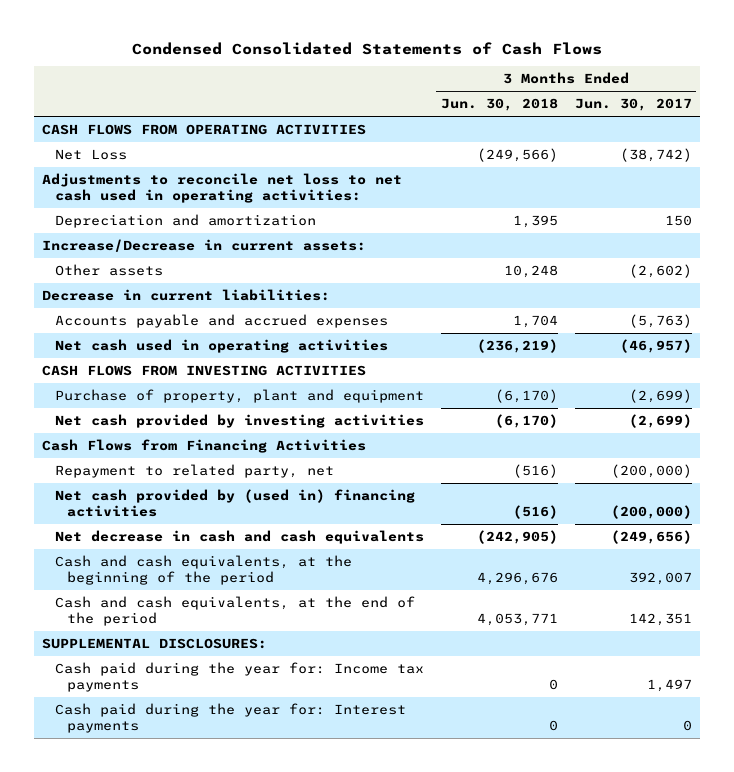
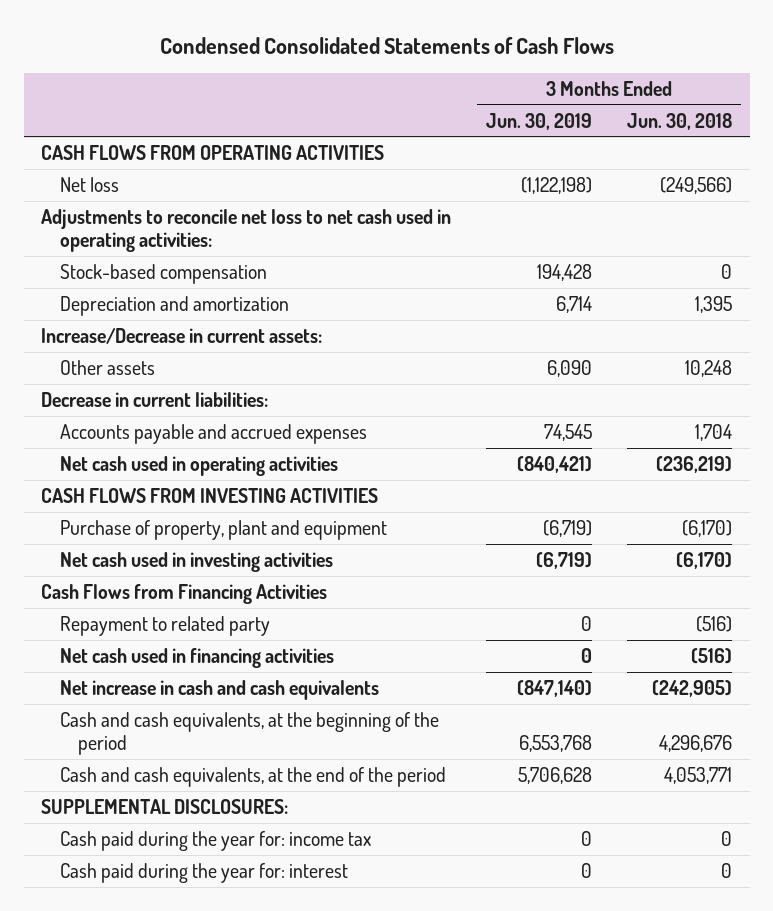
- | 3 Months Ended Jun. 30, 2018 | 3 Months Ended Jun. 30, 2017
+ | 3 Months Ended Jun. 30, 2019 | 3 Months Ended Jun. 30, 2018
- Net Loss | (249,566) | (38,742)
+ Net loss | (1,122,198) | (249,566)
+ Stock-based compensation | 194,428 | 0
- Net cash provided by investing activities | (6,170) | (2,699)
+ Net cash used in investing activities | (6,719) | (6,170)
- Repayment to related party, net | (516) | (200,000)
- Net cash provided by (used in) financing activities | (516) | (200,000)
- Net decrease in cash and cash equivalents | (242,905) | (249,656)
+ Repayment to related party | 0 | (516)
+ Net cash used in financing activities | 0 | (516)
+ Net increase in cash and cash equivalents | (847,140) | (242,905)
- Cash paid during the year for: Income tax payments | 0 | 1,497
- Cash paid during the year for: Interest payments | 0 | 0
+ Cash paid during the year for: income tax | 0 | 0
+ Cash paid during the year for: interest | 0 | 0

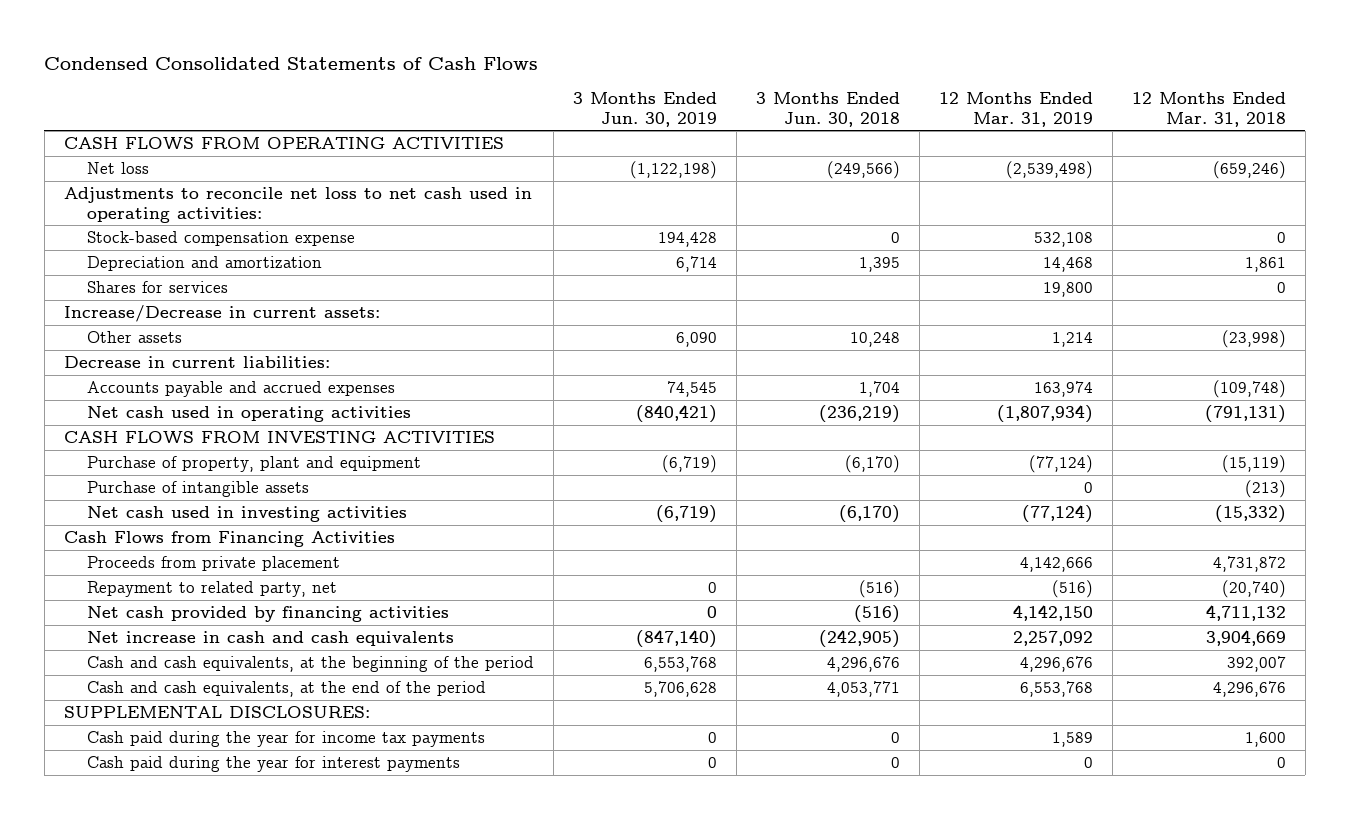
- | 3 Months Ended Jun. 30, 2019 | 3 Months Ended Jun. 30, 2018
+ | 3 Months Ended Jun. 30, 2019 | 3 Months Ended Jun. 30, 2018 | 12 Months Ended Mar. 31, 2019 | 12 Months Ended Mar. 31, 2018
- Stock-based compensation | 194,428 | 0
+ Stock-based compensation expense | 194,428 | 0 | 532,108 | 0
+ Shares for services | | | 19,800 | 0
+ Purchase of intangible assets | | | 0 | (213)
- Repayment to related party | 0 | (516)
- Net cash used in financing activities | 0 | (516)
+ Proceeds from private placement | | | 4,142,666 | 4,731,872
+ Repayment to related party, net | 0 | (516) | (516) | (20,740)
+ Net cash provided by financing activities | 0 | (516) | 4,142,150 | 4,711,132
- Cash paid during the year for: income tax | 0 | 0
- Cash paid during the year for: interest | 0 | 0
+ Cash paid during the year for income tax payments | 0 | 0 | 1,589 | 1,600
+ Cash paid during the year for interest payments | 0 | 0 | 0 | 0

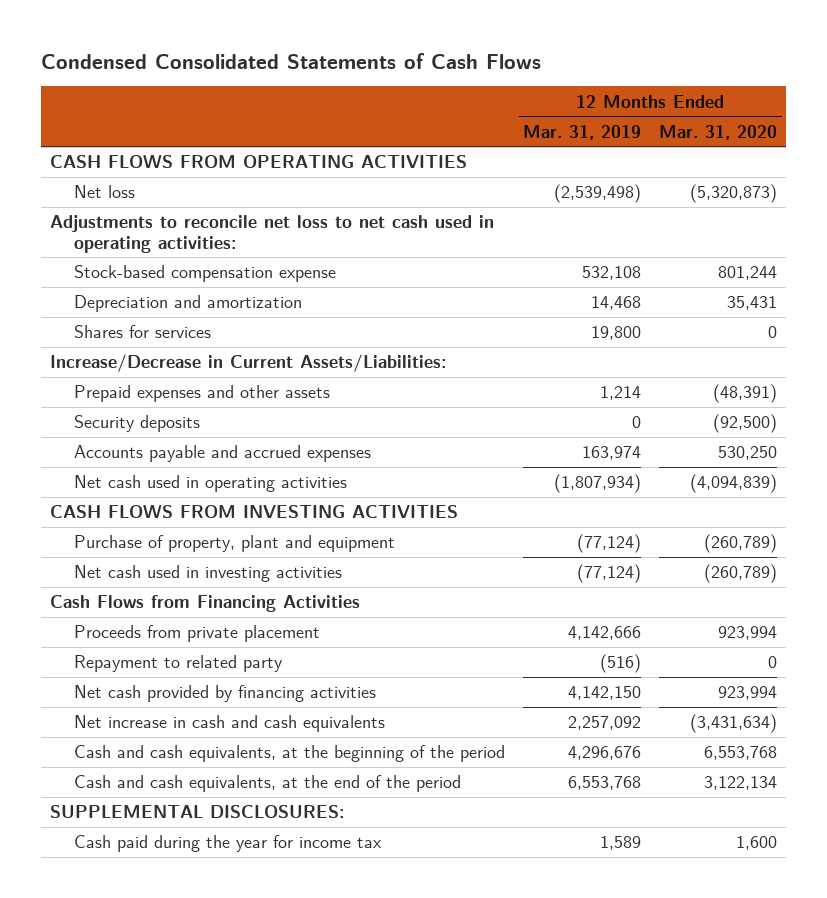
- | 3 Months Ended Jun. 30, 2019 | 3 Months Ended Jun. 30, 2018 | 12 Months Ended Mar. 31, 2019 | 12 Months Ended Mar. 31, 2018
+ | 12 Months Ended Mar. 31, 2019 | 12 Months Ended Mar. 31, 2020
- Increase/Decrease in current assets:
- Other assets | 6,090 | 10,248 | 1,214 | (23,998)
- Decrease in current liabilities:
+ Increase/Decrease in Current Assets/Liabilities:
+ Prepaid expenses and other assets | 1,214 | (48,391)
+ Security deposits | 0 | (92,500)
- Purchase of intangible assets | | | 0 | (213)
- Repayment to related party, net | 0 | (516) | (516) | (20,740)
+ Repayment to related party | (516) | 0
- Cash paid during the year for income tax payments | 0 | 0 | 1,589 | 1,600
- Cash paid during the year for interest payments | 0 | 0 | 0 | 0
+ Cash paid during the year for income tax | 1,589 | 1,600

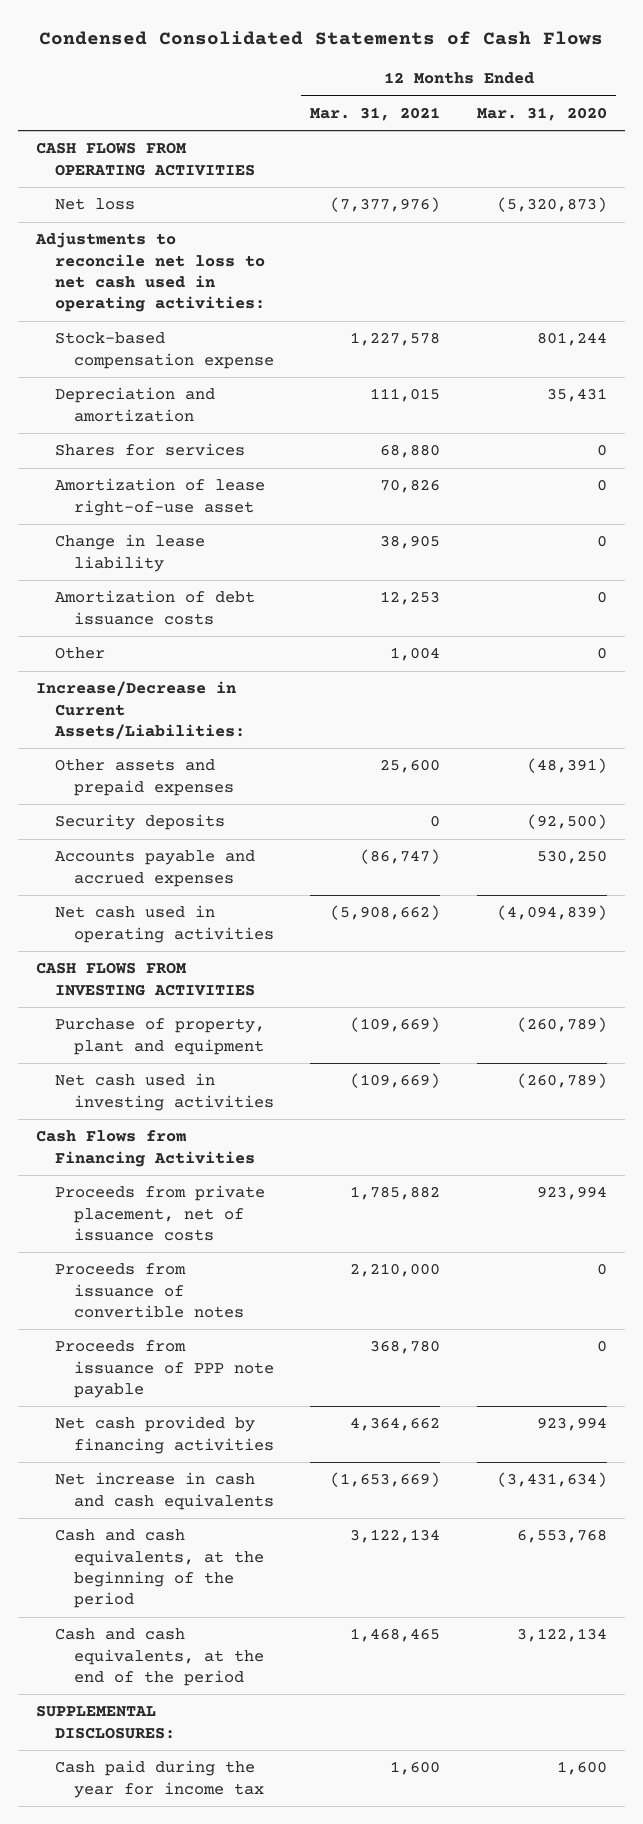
- | 12 Months Ended Mar. 31, 2019 | 12 Months Ended Mar. 31, 2020
+ | 12 Months Ended Mar. 31, 2021 | 12 Months Ended Mar. 31, 2020
+ Amortization of lease right-of-use asset | 70,826 | 0
+ Change in lease liability | 38,905 | 0
+ Amortization of debt issuance costs | 12,253 | 0
+ Other | 1,004 | 0
- Prepaid expenses and other assets | 1,214 | (48,391)
+ Other assets and prepaid expenses | 25,600 | (48,391)
- Proceeds from private placement | 4,142,666 | 923,994
- Repayment to related party | (516) | 0
+ Proceeds from private placement, net of issuance costs | 1,785,882 | 923,994
+ Proceeds from issuance of convertible notes | 2,210,000 | 0
+ Proceeds from issuance of PPP note payable | 368,780 | 0

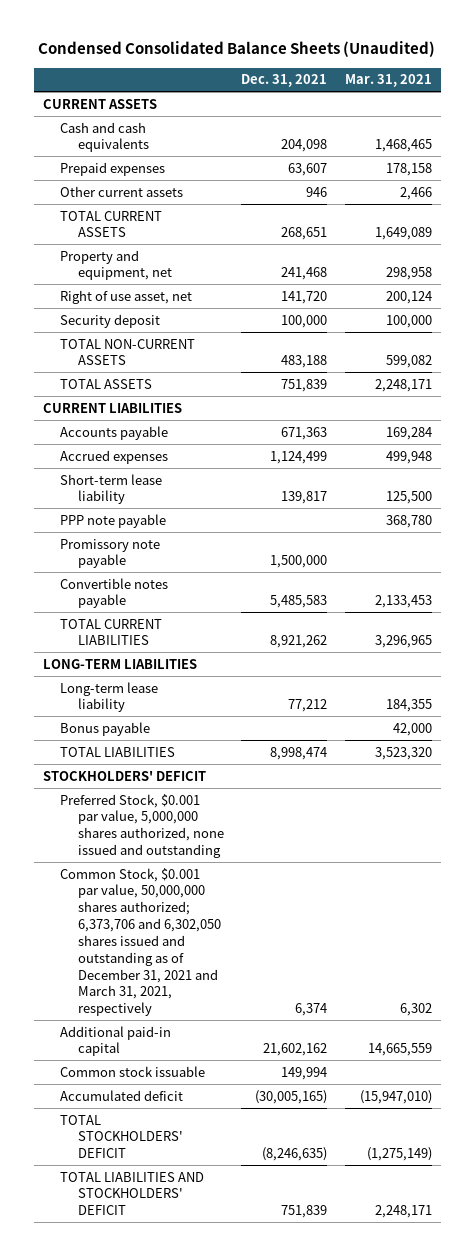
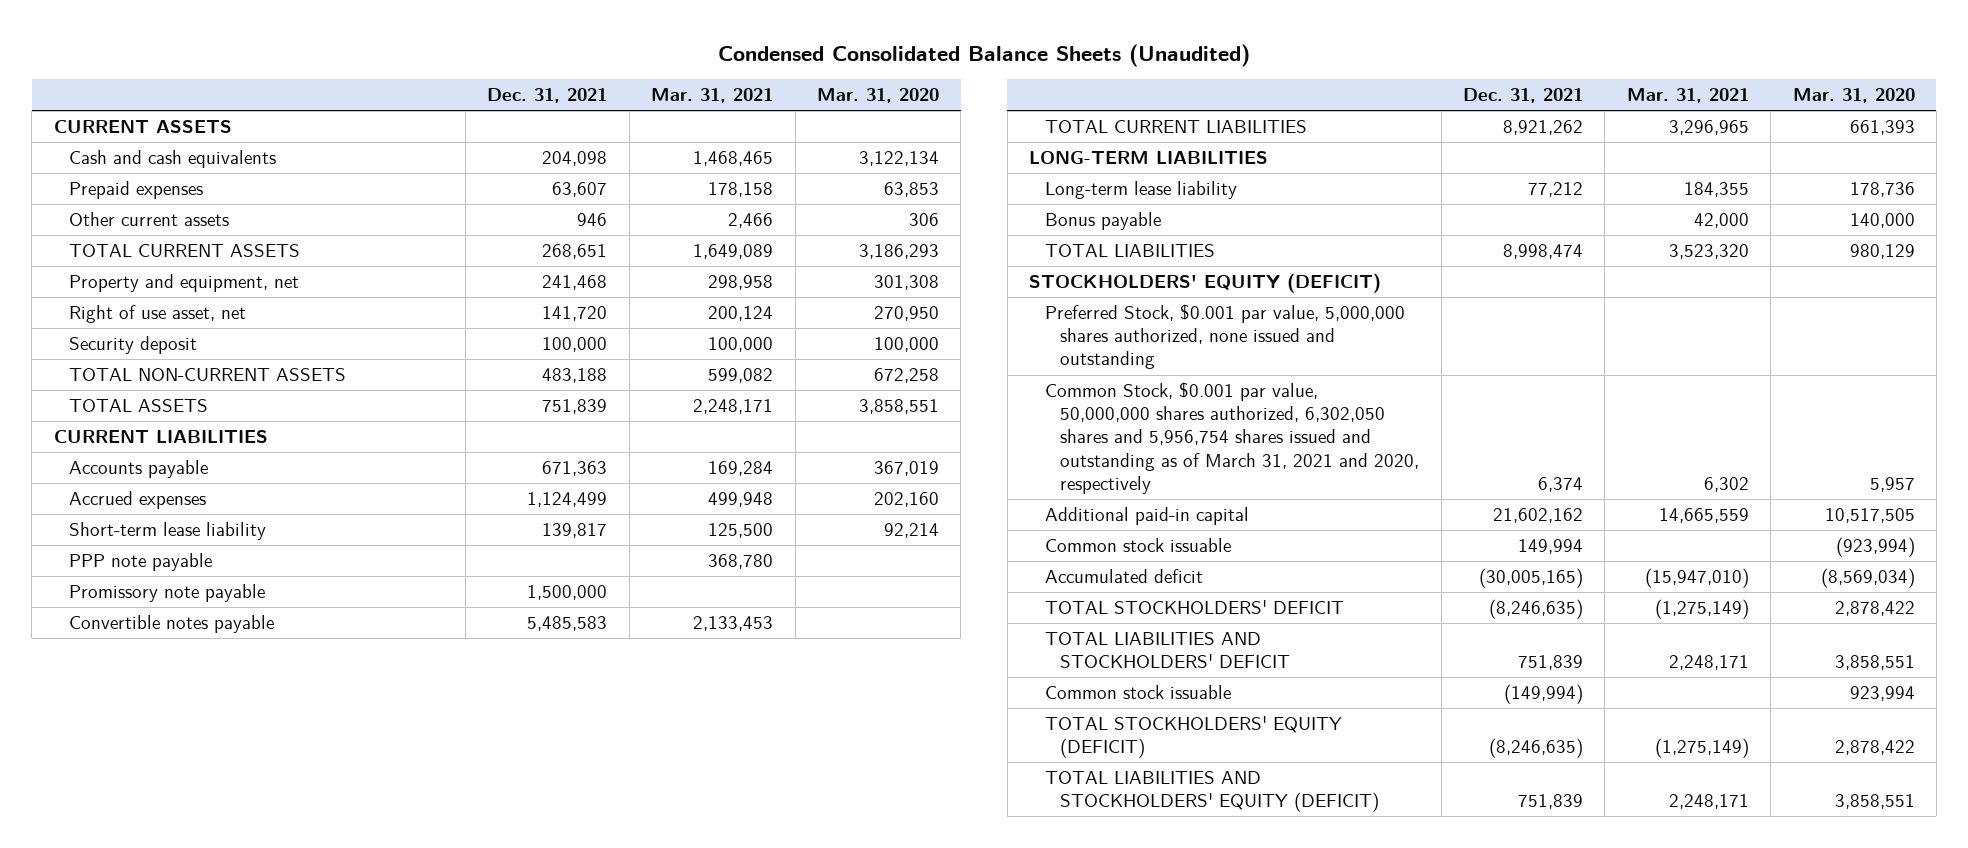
- | Dec. 31, 2021 | Mar. 31, 2021
+ | Dec. 31, 2021 | Mar. 31, 2021 | Mar. 31, 2020
- STOCKHOLDERS' DEFICIT
+ STOCKHOLDERS' EQUITY (DEFICIT)
- Common Stock, $0.001 par value, 50,000,000 shares authorized; 6,373,706 and 6,302,050 shares issued and outstanding as of December 31, 2021 and March 31, 2021, respectively | 6,374 | 6,302
+ Common Stock, $0.001 par value, 50,000,000 shares authorized, 6,302,050 shares and 5,956,754 shares issued and outstanding as of March 31, 2021 and 2020, respectively | 6,374 | 6,302 | 5,957
+ Common stock issuable | (149,994) | | 923,994
+ TOTAL STOCKHOLDERS' EQUITY (DEFICIT) | (8,246,635) | (1,275,149) | 2,878,422
+ TOTAL LIABILITIES AND STOCKHOLDERS' EQUITY (DEFICIT) | 751,839 | 2,248,171 | 3,858,551

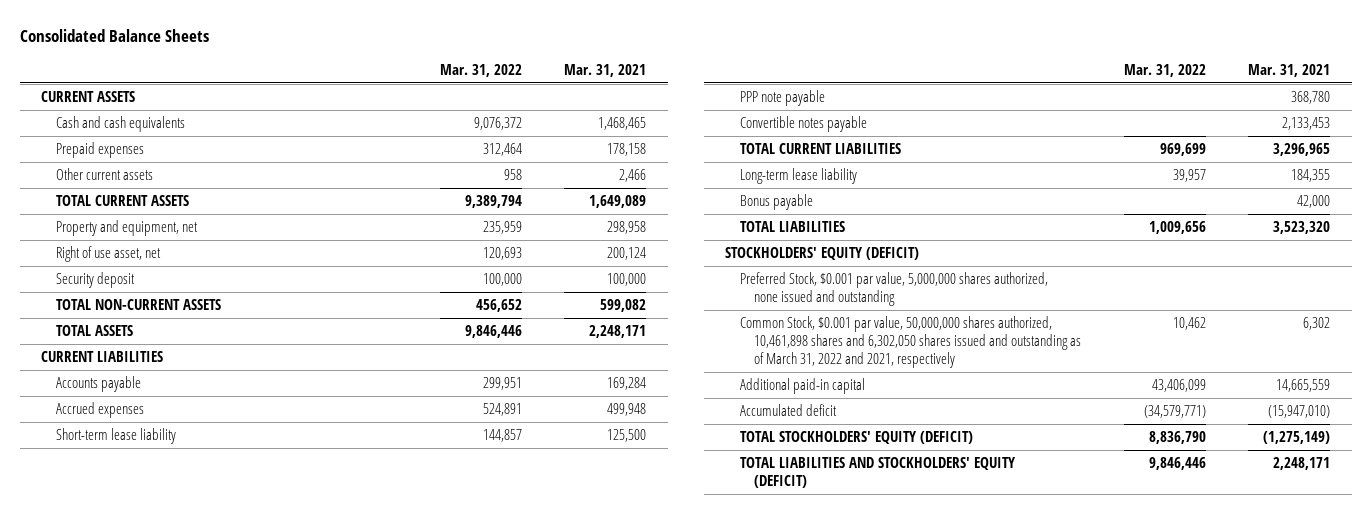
- Condensed Consolidated Balance Sheets (Unaudited)
+ Consolidated Balance Sheets
- | Dec. 31, 2021 | Mar. 31, 2021 | Mar. 31, 2020
+ | Mar. 31, 2022 | Mar. 31, 2021
- Promissory note payable | 1,500,000 | |
- LONG-TERM LIABILITIES
- Common Stock, $0.001 par value, 50,000,000 shares authorized, 6,302,050 shares and 5,956,754 shares issued and outstanding as of March 31, 2021 and 2020, respectively | 6,374 | 6,302 | 5,957
+ Common Stock, $0.001 par value, 50,000,000 shares authorized, 10,461,898 shares and 6,302,050 shares issued and outstanding as of March 31, 2022 and 2021, respectively | 10,462 | 6,302
- Common stock issuable | 149,994 | | (923,994)
- TOTAL STOCKHOLDERS' DEFICIT | (8,246,635) | (1,275,149) | 2,878,422
- TOTAL LIABILITIES AND STOCKHOLDERS' DEFICIT | 751,839 | 2,248,171 | 3,858,551
- Common stock issuable | (149,994) | | 923,994

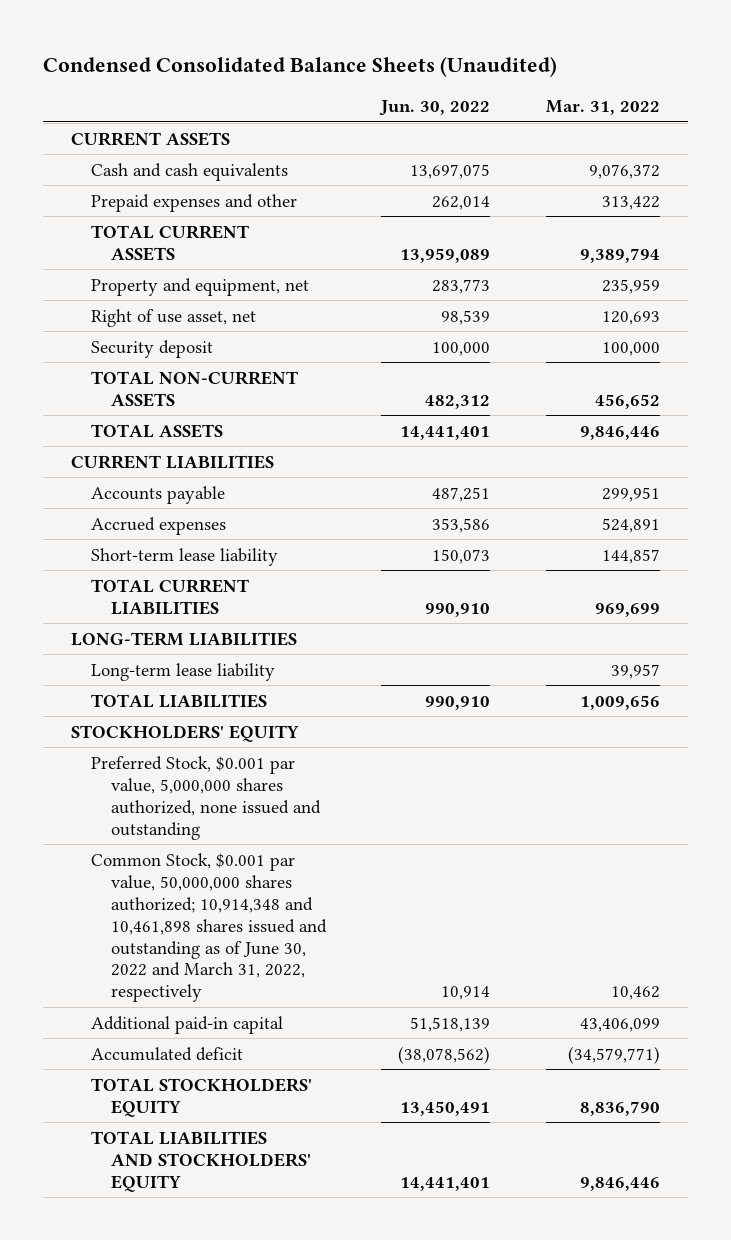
- Consolidated Balance Sheets
+ Condensed Consolidated Balance Sheets (Unaudited)
- | Mar. 31, 2022 | Mar. 31, 2021
+ | Jun. 30, 2022 | Mar. 31, 2022
- Prepaid expenses | 312,464 | 178,158
- Other current assets | 958 | 2,466
+ Prepaid expenses and other | 262,014 | 313,422
- PPP note payable | | 368,780
- Convertible notes payable | | 2,133,453
+ LONG-TERM LIABILITIES
- Bonus payable | | 42,000
- STOCKHOLDERS' EQUITY (DEFICIT)
+ STOCKHOLDERS' EQUITY
- Common Stock, $0.001 par value, 50,000,000 shares authorized, 10,461,898 shares and 6,302,050 shares issued and outstanding as of March 31, 2022 and 2021, respectively | 10,462 | 6,302
+ Common Stock, $0.001 par value, 50,000,000 shares authorized; 10,914,348 and 10,461,898 shares issued and outstanding as of June 30, 2022 and March 31, 2022, respectively | 10,914 | 10,462
- TOTAL STOCKHOLDERS' EQUITY (DEFICIT) | 8,836,790 | (1,275,149)
- TOTAL LIABILITIES AND STOCKHOLDERS' EQUITY (DEFICIT) | 9,846,446 | 2,248,171
+ TOTAL STOCKHOLDERS' EQUITY | 13,450,491 | 8,836,790
+ TOTAL LIABILITIES AND STOCKHOLDERS' EQUITY | 14,441,401 | 9,846,446

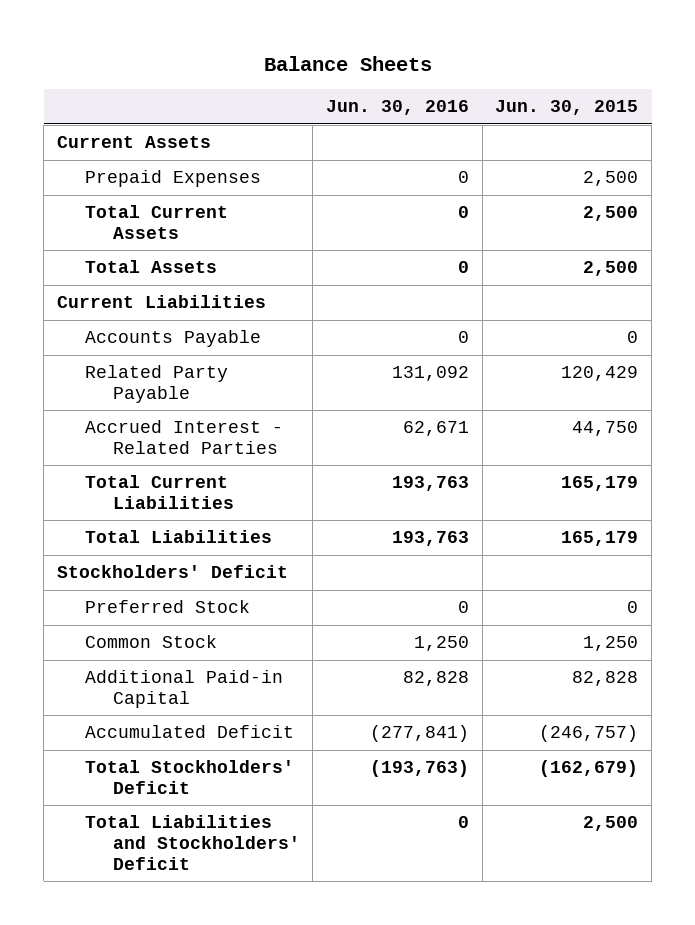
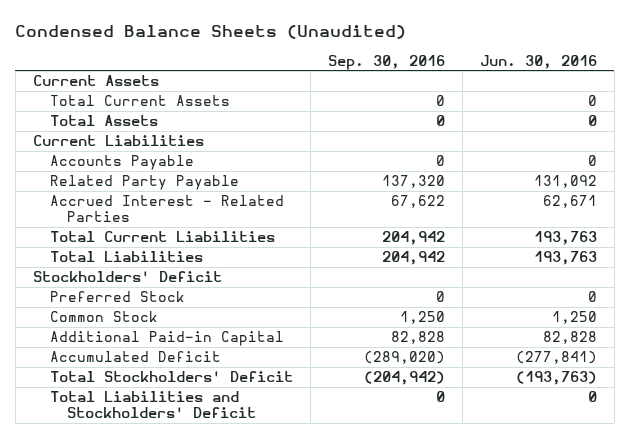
- Balance Sheets
+ Condensed Balance Sheets (Unaudited)
- | Jun. 30, 2016 | Jun. 30, 2015
+ | Sep. 30, 2016 | Jun. 30, 2016
- Prepaid Expenses | 0 | 2,500

